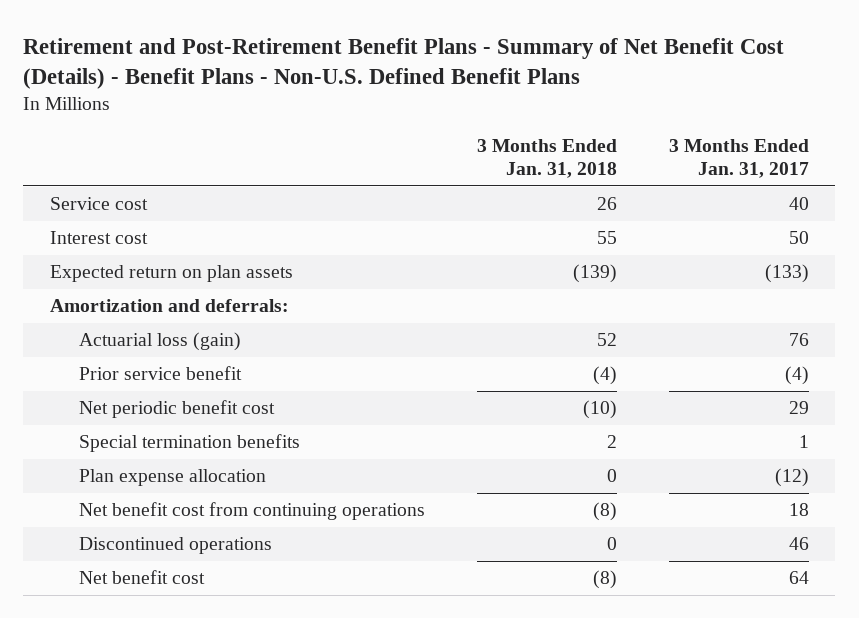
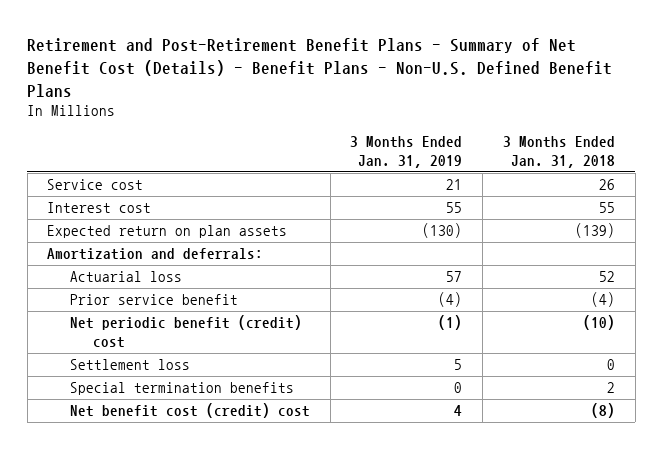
- | 3 Months Ended Jan. 31, 2018 | 3 Months Ended Jan. 31, 2017
+ | 3 Months Ended Jan. 31, 2019 | 3 Months Ended Jan. 31, 2018
- Actuarial loss (gain) | 52 | 76
+ Actuarial loss | 57 | 52
- Net periodic benefit cost | (10) | 29
+ Net periodic benefit (credit) cost | (1) | (10)
+ Settlement loss | 5 | 0
- Plan expense allocation | 0 | (12)
- Net benefit cost from continuing operations | (8) | 18
- Discontinued operations | 0 | 46
- Net benefit cost | (8) | 64
+ Net benefit cost (credit) cost | 4 | (8)

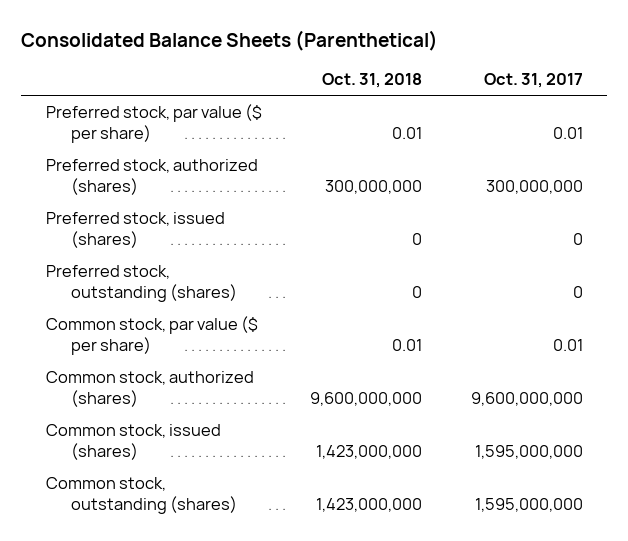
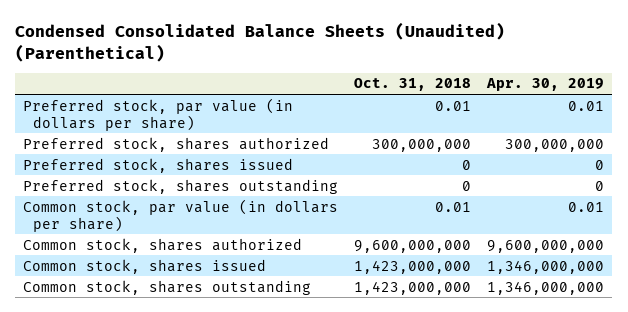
- Consolidated Balance Sheets (Parenthetical)
+ Condensed Consolidated Balance Sheets (Unaudited) (Parenthetical)
- | Oct. 31, 2018 | Oct. 31, 2017
+ | Oct. 31, 2018 | Apr. 30, 2019
- Preferred stock, par value ($ per share) | 0.01 | 0.01
- Preferred stock, authorized (shares) | 300,000,000 | 300,000,000
- Preferred stock, issued (shares) | 0 | 0
- Preferred stock, outstanding (shares) | 0 | 0
- Common stock, par value ($ per share) | 0.01 | 0.01
- Common stock, authorized (shares) | 9,600,000,000 | 9,600,000,000
- Common stock, issued (shares) | 1,423,000,000 | 1,595,000,000
- Common stock, outstanding (shares) | 1,423,000,000 | 1,595,000,000
+ Preferred stock, par value (in dollars per share) | 0.01 | 0.01
+ Preferred stock, shares authorized | 300,000,000 | 300,000,000
+ Preferred stock, shares issued | 0 | 0
+ Preferred stock, shares outstanding | 0 | 0
+ Common stock, par value (in dollars per share) | 0.01 | 0.01
+ Common stock, shares authorized | 9,600,000,000 | 9,600,000,000
+ Common stock, shares issued | 1,423,000,000 | 1,346,000,000
+ Common stock, shares outstanding | 1,423,000,000 | 1,346,000,000

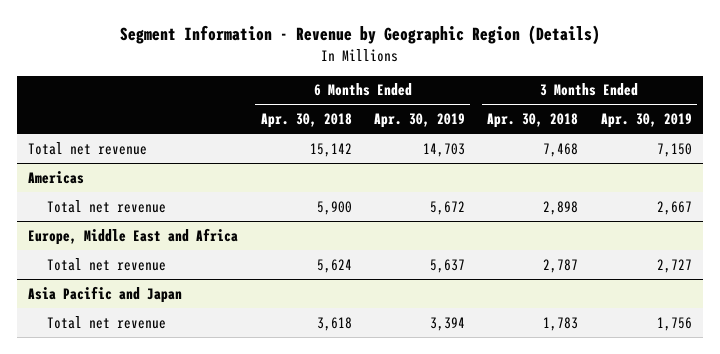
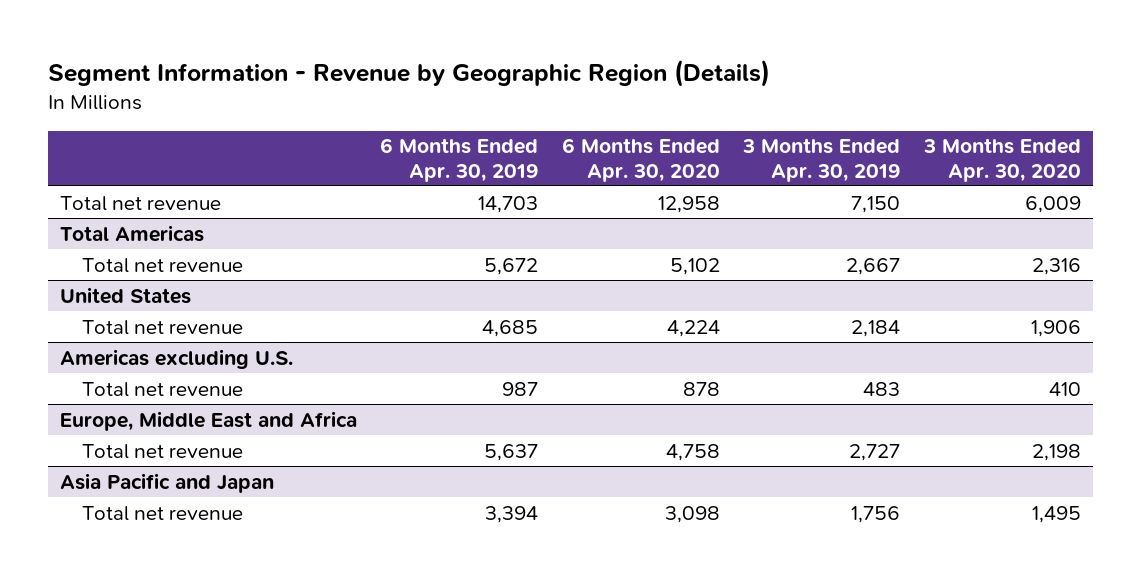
- | 6 Months Ended Apr. 30, 2018 | 6 Months Ended Apr. 30, 2019 | 3 Months Ended Apr. 30, 2018 | 3 Months Ended Apr. 30, 2019
+ | 6 Months Ended Apr. 30, 2019 | 6 Months Ended Apr. 30, 2020 | 3 Months Ended Apr. 30, 2019 | 3 Months Ended Apr. 30, 2020
- Americas
+ Total Americas
+ United States
+ Total net revenue | 4,685 | 4,224 | 2,184 | 1,906
+ Americas excluding U.S.
+ Total net revenue | 987 | 878 | 483 | 410

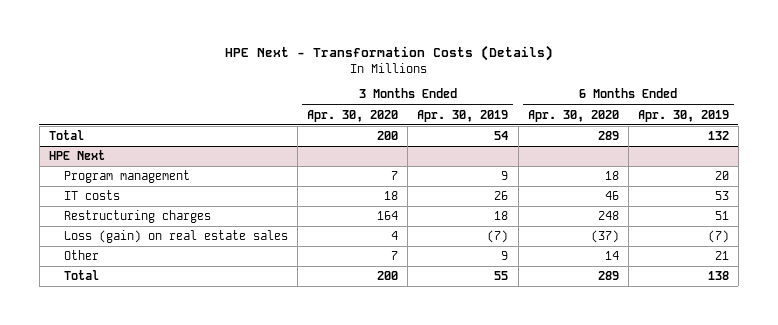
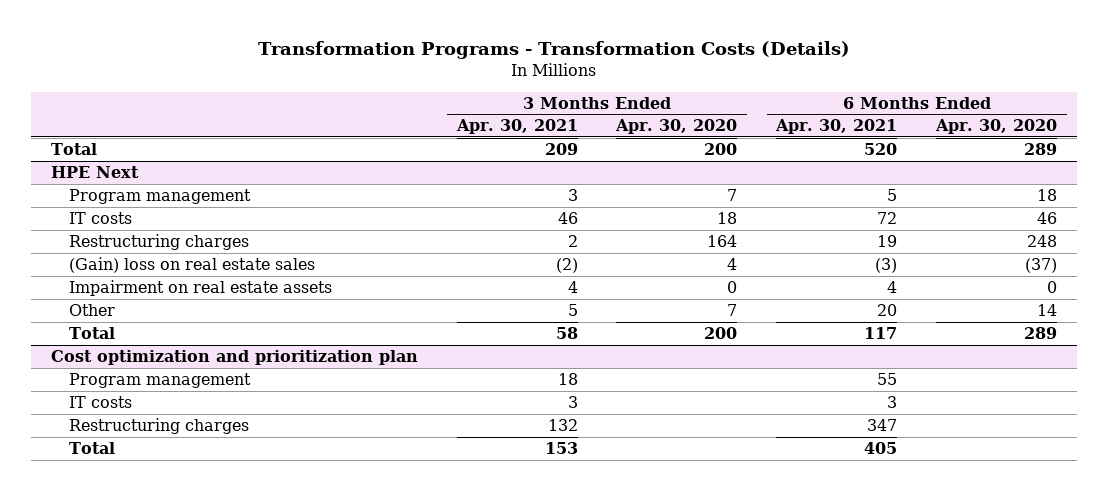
- HPE Next - Transformation Costs (Details)
+ Transformation Programs - Transformation Costs (Details)
- | 3 Months Ended Apr. 30, 2020 | 3 Months Ended Apr. 30, 2019 | 6 Months Ended Apr. 30, 2020 | 6 Months Ended Apr. 30, 2019
+ | 3 Months Ended Apr. 30, 2021 | 3 Months Ended Apr. 30, 2020 | 6 Months Ended Apr. 30, 2021 | 6 Months Ended Apr. 30, 2020
@ HPE Next
- Loss (gain) on real estate sales | 4 | (7) | (37) | (7)
+ (Gain) loss on real estate sales | (2) | 4 | (3) | (37)
+ Impairment on real estate assets | 4 | 0 | 4 | 0
+ Cost optimization and prioritization plan
+ Program management | 18 | | 55 |
+ IT costs | 3 | | 3 |
+ Restructuring charges | 132 | | 347 |
+ Total | 153 | | 405 |

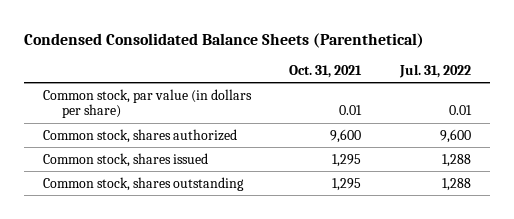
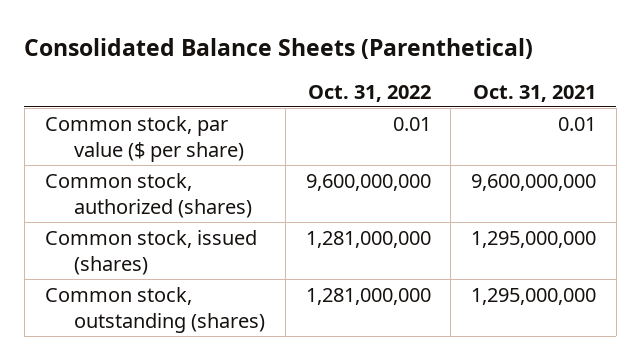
- Condensed Consolidated Balance Sheets (Parenthetical)
+ Consolidated Balance Sheets (Parenthetical)
- | Oct. 31, 2021 | Jul. 31, 2022
+ | Oct. 31, 2022 | Oct. 31, 2021
- Common stock, par value (in dollars per share) | 0.01 | 0.01
- Common stock, shares authorized | 9,600 | 9,600
- Common stock, shares issued | 1,295 | 1,288
- Common stock, shares outstanding | 1,295 | 1,288
+ Common stock, par value ($ per share) | 0.01 | 0.01
+ Common stock, authorized (shares) | 9,600,000,000 | 9,600,000,000
+ Common stock, issued (shares) | 1,281,000,000 | 1,295,000,000
+ Common stock, outstanding (shares) | 1,281,000,000 | 1,295,000,000

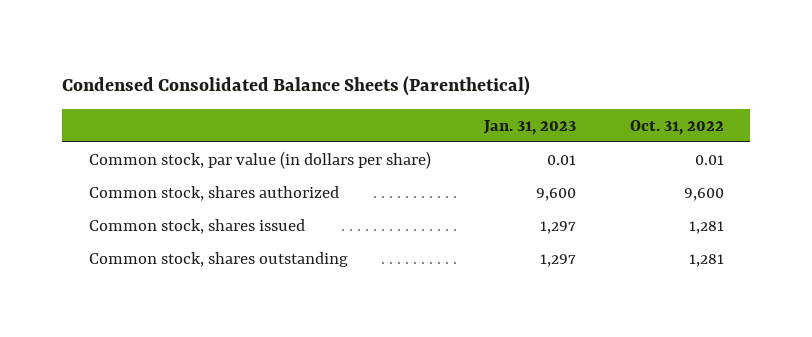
- Consolidated Balance Sheets (Parenthetical)
+ Condensed Consolidated Balance Sheets (Parenthetical)
- | Oct. 31, 2022 | Oct. 31, 2021
+ | Jan. 31, 2023 | Oct. 31, 2022
- Common stock, par value ($ per share) | 0.01 | 0.01
- Common stock, authorized (shares) | 9,600,000,000 | 9,600,000,000
- Common stock, issued (shares) | 1,281,000,000 | 1,295,000,000
- Common stock, outstanding (shares) | 1,281,000,000 | 1,295,000,000
+ Common stock, par value (in dollars per share) | 0.01 | 0.01
+ Common stock, shares authorized | 9,600 | 9,600
+ Common stock, shares issued | 1,297 | 1,281
+ Common stock, shares outstanding | 1,297 | 1,281

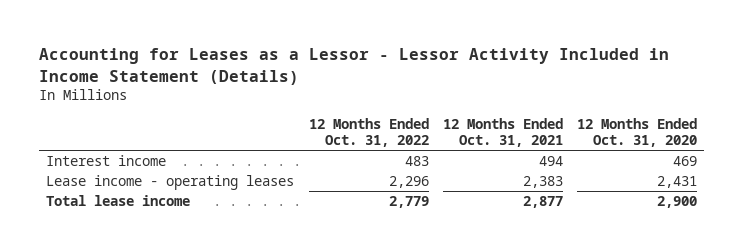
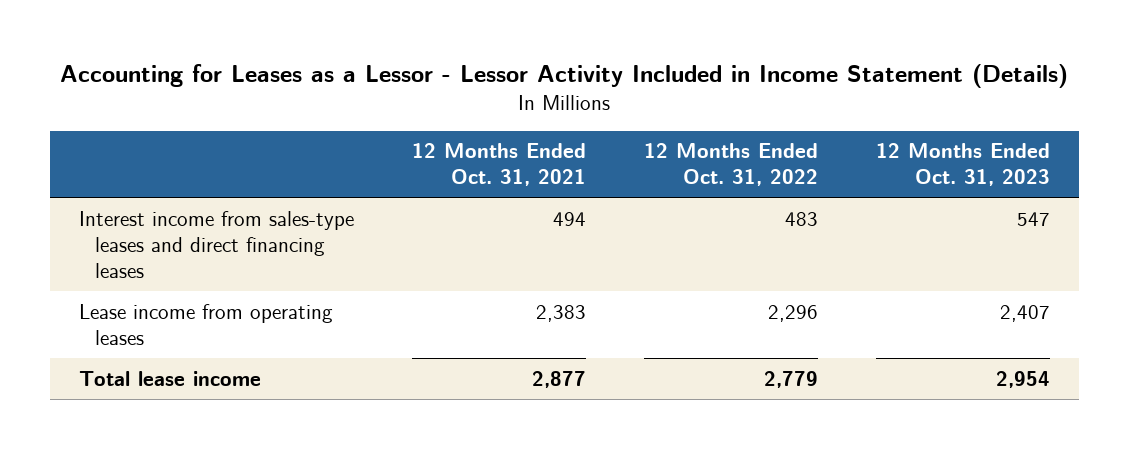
- | 12 Months Ended Oct. 31, 2022 | 12 Months Ended Oct. 31, 2021 | 12 Months Ended Oct. 31, 2020
+ | 12 Months Ended Oct. 31, 2021 | 12 Months Ended Oct. 31, 2022 | 12 Months Ended Oct. 31, 2023
- Interest income | 483 | 494 | 469
- Lease income - operating leases | 2,296 | 2,383 | 2,431
+ Interest income from sales-type leases and direct financing leases | 494 | 483 | 547
+ Lease income from operating leases | 2,383 | 2,296 | 2,407

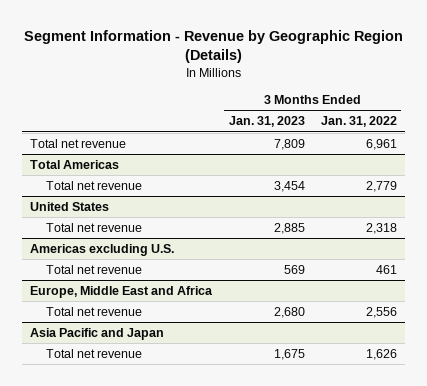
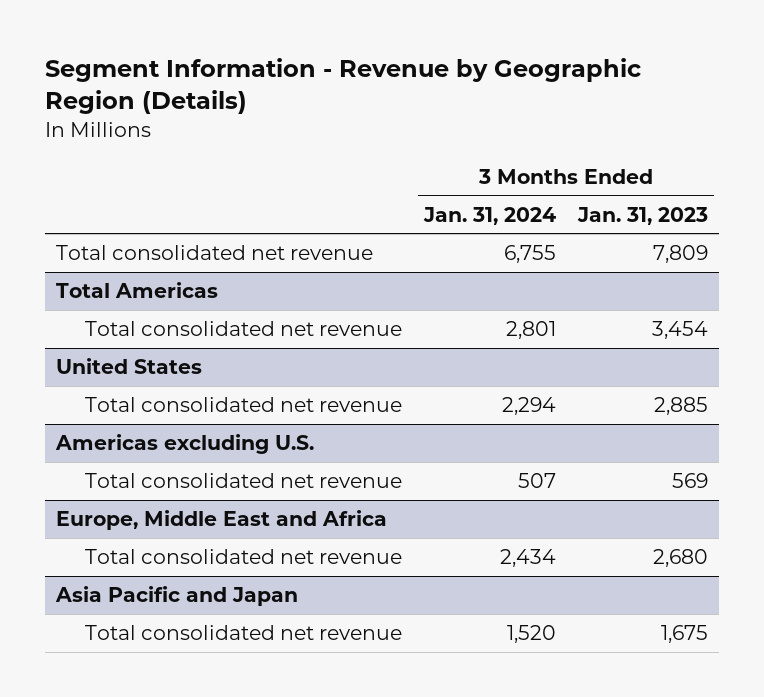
- | 3 Months Ended Jan. 31, 2023 | 3 Months Ended Jan. 31, 2022
+ | 3 Months Ended Jan. 31, 2024 | 3 Months Ended Jan. 31, 2023
- Total net revenue | 7,809 | 6,961
+ Total consolidated net revenue | 6,755 | 7,809
@ Total Americas
- Total net revenue | 3,454 | 2,779
+ Total consolidated net revenue | 2,801 | 3,454
@ United States
- Total net revenue | 2,885 | 2,318
+ Total consolidated net revenue | 2,294 | 2,885
@ Americas excluding U.S.
- Total net revenue | 569 | 461
+ Total consolidated net revenue | 507 | 569
@ Europe, Middle East and Africa
- Total net revenue | 2,680 | 2,556
+ Total consolidated net revenue | 2,434 | 2,680
@ Asia Pacific and Japan
- Total net revenue | 1,675 | 1,626
+ Total consolidated net revenue | 1,520 | 1,675

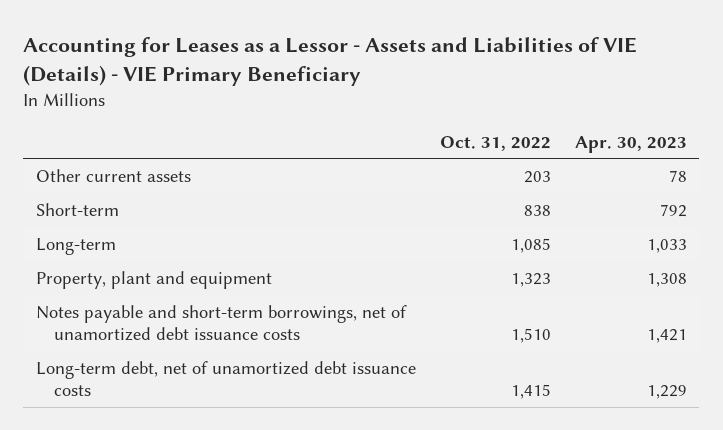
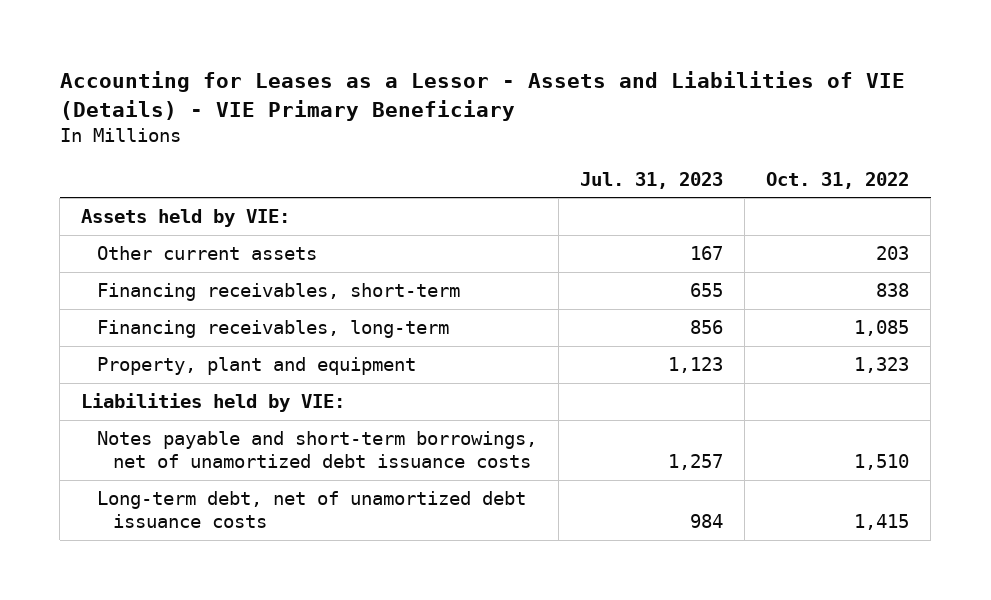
- | Oct. 31, 2022 | Apr. 30, 2023
+ | Jul. 31, 2023 | Oct. 31, 2022
+ Assets held by VIE:
- Short-term | 838 | 792
- Long-term | 1,085 | 1,033
+ Financing receivables, short-term | 655 | 838
+ Financing receivables, long-term | 856 | 1,085
+ Liabilities held by VIE:

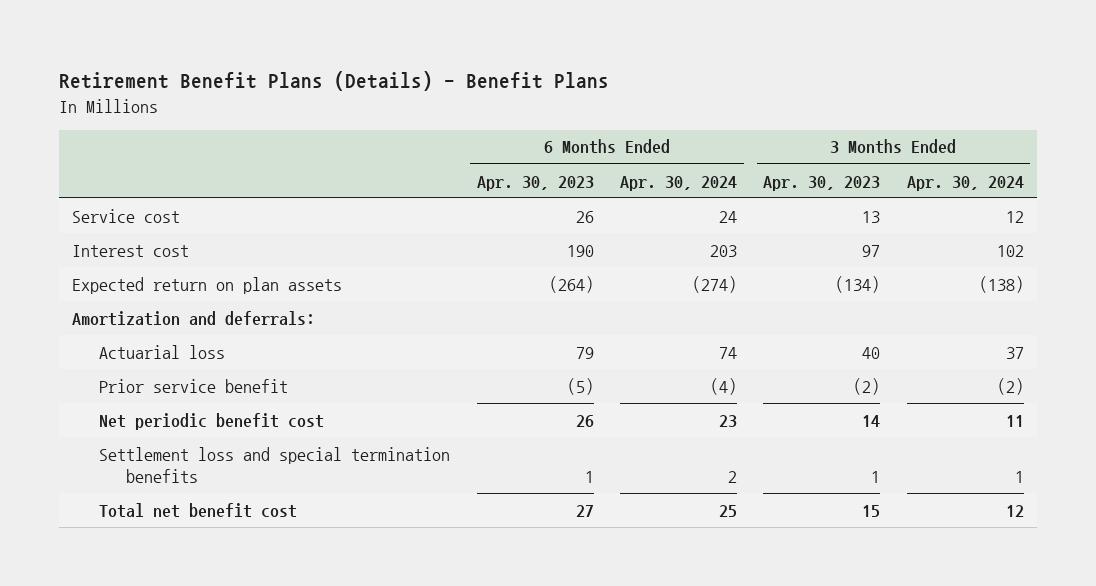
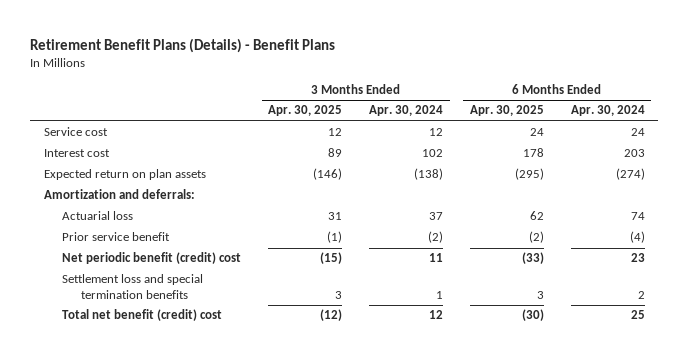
- | 6 Months Ended Apr. 30, 2023 | 6 Months Ended Apr. 30, 2024 | 3 Months Ended Apr. 30, 2023 | 3 Months Ended Apr. 30, 2024
+ | 3 Months Ended Apr. 30, 2025 | 3 Months Ended Apr. 30, 2024 | 6 Months Ended Apr. 30, 2025 | 6 Months Ended Apr. 30, 2024
- Net periodic benefit cost | 26 | 23 | 14 | 11
+ Net periodic benefit (credit) cost | (15) | 11 | (33) | 23
- Total net benefit cost | 27 | 25 | 15 | 12
+ Total net benefit (credit) cost | (12) | 12 | (30) | 25

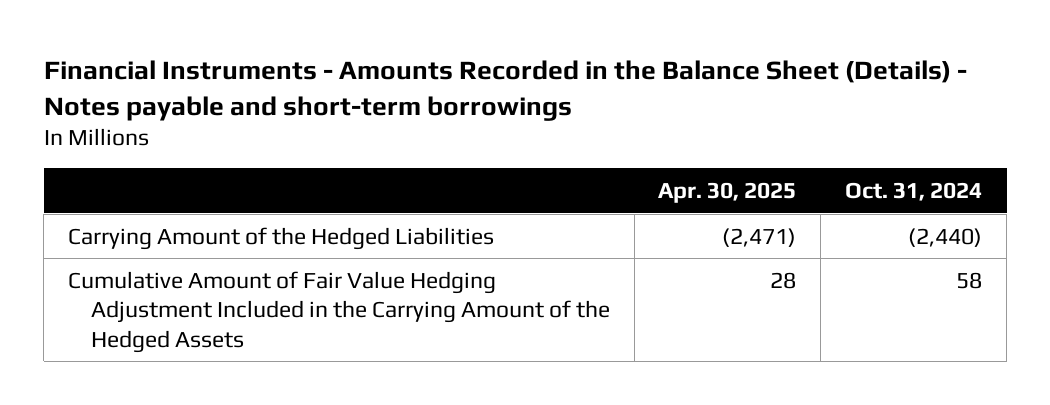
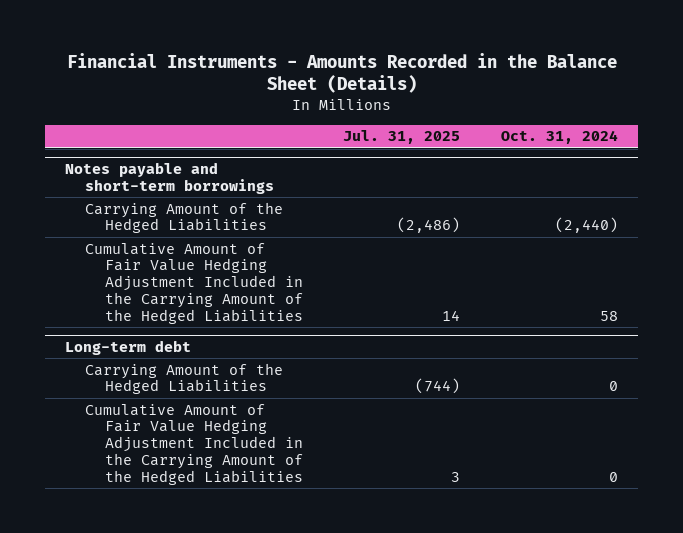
- Financial Instruments - Amounts Recorded in the Balance Sheet (Details) - Notes payable and short-term borrowings
+ Financial Instruments - Amounts Recorded in the Balance Sheet (Details)
- | Apr. 30, 2025 | Oct. 31, 2024
+ | Jul. 31, 2025 | Oct. 31, 2024
+ Notes payable and short-term borrowings
- Cumulative Amount of Fair Value Hedging Adjustment Included in the Carrying Amount of the Hedged Assets | 28 | 58
+ Cumulative Amount of Fair Value Hedging Adjustment Included in the Carrying Amount of the Hedged Liabilities | 14 | 58
+ Long-term debt
+ Carrying Amount of the Hedged Liabilities | (744) | 0
+ Cumulative Amount of Fair Value Hedging Adjustment Included in the Carrying Amount of the Hedged Liabilities | 3 | 0

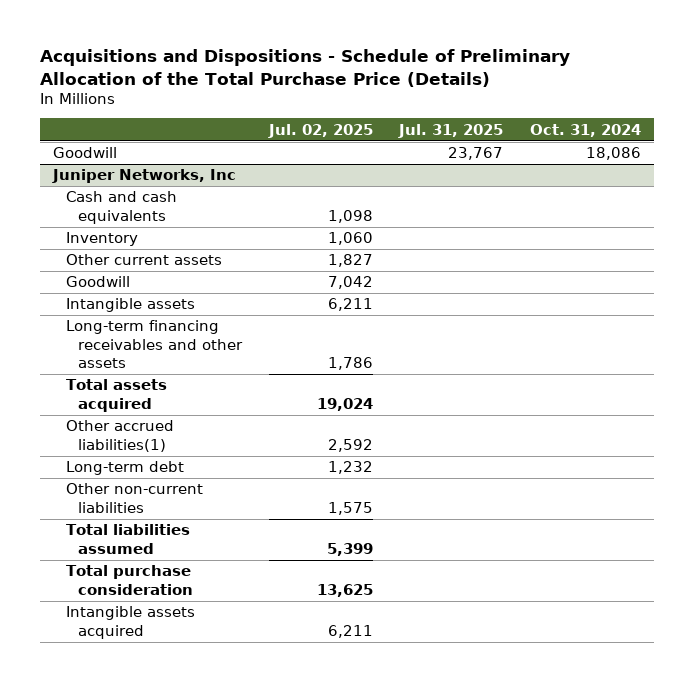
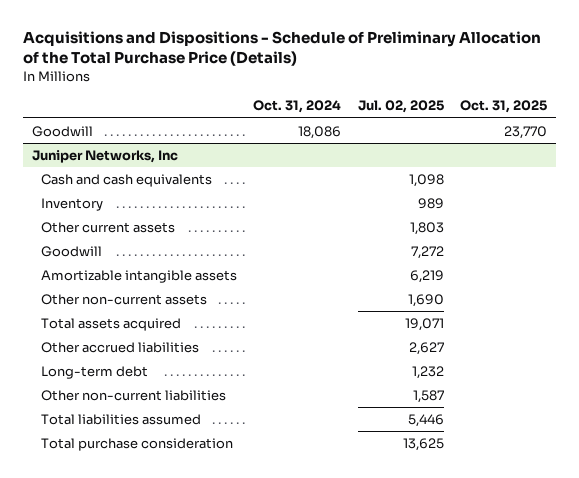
- | Jul. 02, 2025 | Jul. 31, 2025 | Oct. 31, 2024
+ | Oct. 31, 2024 | Jul. 02, 2025 | Oct. 31, 2025
@ Juniper Networks, Inc
- Inventory | 1,060 | |
- Other current assets | 1,827 | |
- Goodwill | 7,042 | |
- Intangible assets | 6,211 | |
- Long-term financing receivables and other assets | 1,786 | |
- Total assets acquired | 19,024 | |
- Other accrued liabilities(1) | 2,592 | |
+ Inventory | | 989 |
+ Other current assets | | 1,803 |
+ Goodwill | | 7,272 |
+ Amortizable intangible assets | | 6,219 |
+ Other non-current assets | | 1,690 |
+ Total assets acquired | | 19,071 |
+ Other accrued liabilities | | 2,627 |
- Other non-current liabilities | 1,575 | |
- Total liabilities assumed | 5,399 | |
+ Other non-current liabilities | | 1,587 |
+ Total liabilities assumed | | 5,446 |
- Intangible assets acquired | 6,211 | |

